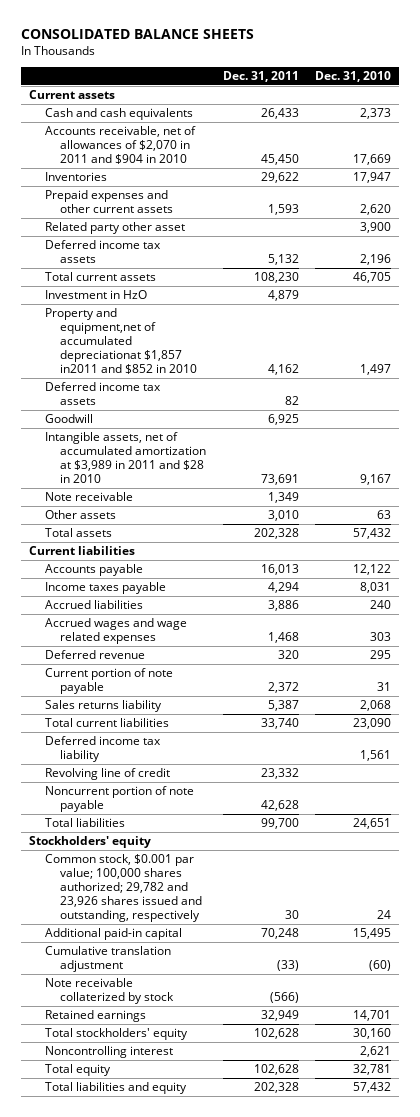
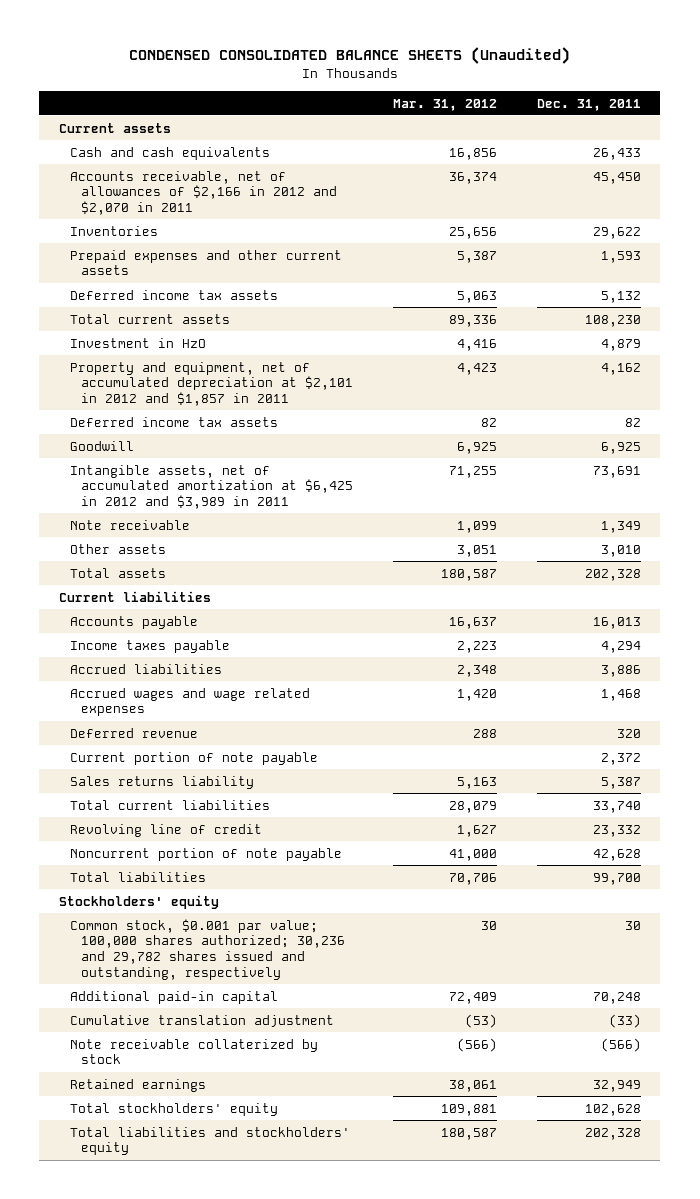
- CONSOLIDATED BALANCE SHEETS
+ CONDENSED CONSOLIDATED BALANCE SHEETS (Unaudited)
- | Dec. 31, 2011 | Dec. 31, 2010
+ | Mar. 31, 2012 | Dec. 31, 2011
- Accounts receivable, net of allowances of $2,070 in 2011 and $904 in 2010 | 45,450 | 17,669
+ Accounts receivable, net of allowances of $2,166 in 2012 and $2,070 in 2011 | 36,374 | 45,450
- Related party other asset | | 3,900
- Property and equipment,net of accumulated depreciationat $1,857 in2011 and $852 in 2010 | 4,162 | 1,497
+ Property and equipment, net of accumulated depreciation at $2,101 in 2012 and $1,857 in 2011 | 4,423 | 4,162
- Intangible assets, net of accumulated amortization at $3,989 in 2011 and $28 in 2010 | 73,691 | 9,167
+ Intangible assets, net of accumulated amortization at $6,425 in 2012 and $3,989 in 2011 | 71,255 | 73,691
- Deferred income tax liability | | 1,561
- Common stock, $0.001 par value; 100,000 shares authorized; 29,782 and 23,926 shares issued and outstanding, respectively | 30 | 24
+ Common stock, $0.001 par value; 100,000 shares authorized; 30,236 and 29,782 shares issued and outstanding, respectively | 30 | 30
- Noncontrolling interest | | 2,621
- Total equity | 102,628 | 32,781
- Total liabilities and equity | 202,328 | 57,432
+ Total liabilities and stockholders' equity | 180,587 | 202,328

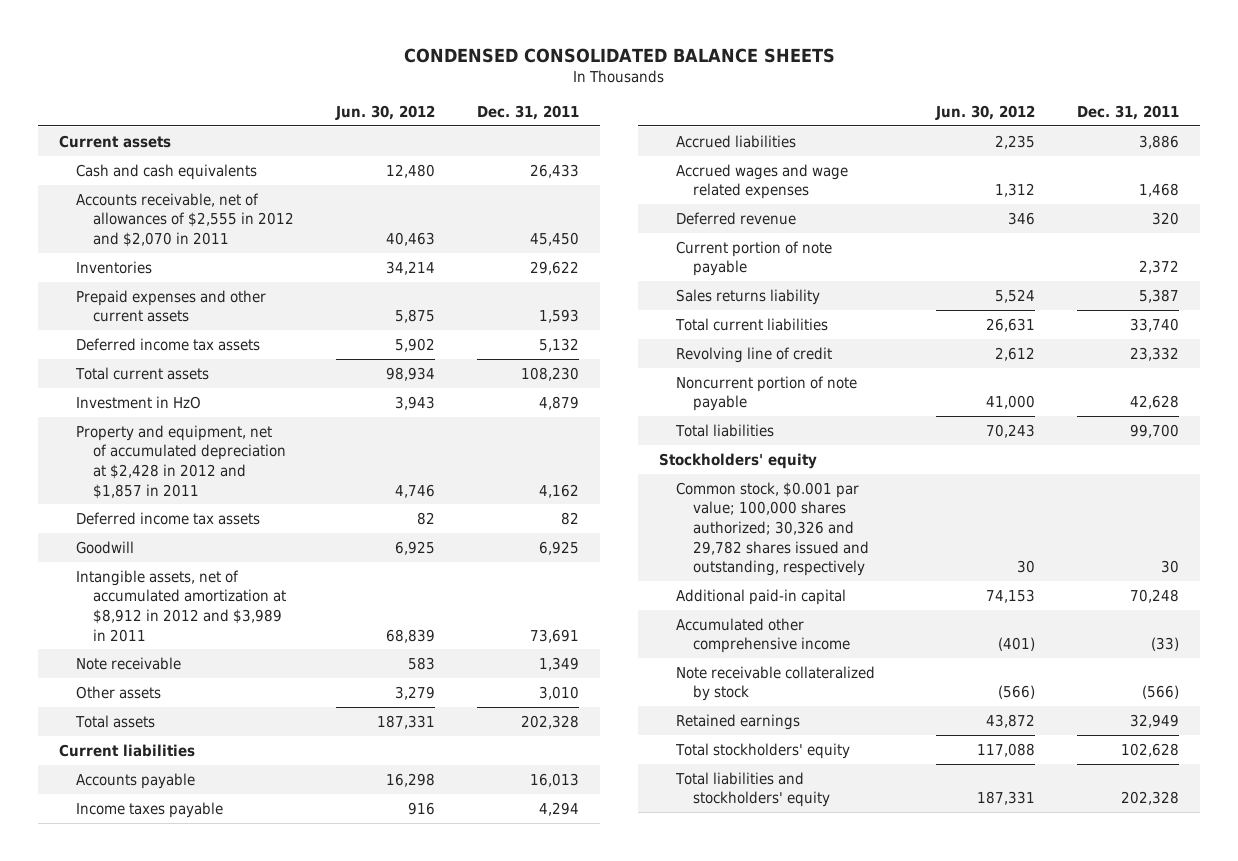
- CONDENSED CONSOLIDATED BALANCE SHEETS (Unaudited)
+ CONDENSED CONSOLIDATED BALANCE SHEETS
- | Mar. 31, 2012 | Dec. 31, 2011
+ | Jun. 30, 2012 | Dec. 31, 2011
- Accounts receivable, net of allowances of $2,166 in 2012 and $2,070 in 2011 | 36,374 | 45,450
+ Accounts receivable, net of allowances of $2,555 in 2012 and $2,070 in 2011 | 40,463 | 45,450
- Property and equipment, net of accumulated depreciation at $2,101 in 2012 and $1,857 in 2011 | 4,423 | 4,162
+ Property and equipment, net of accumulated depreciation at $2,428 in 2012 and $1,857 in 2011 | 4,746 | 4,162
- Intangible assets, net of accumulated amortization at $6,425 in 2012 and $3,989 in 2011 | 71,255 | 73,691
+ Intangible assets, net of accumulated amortization at $8,912 in 2012 and $3,989 in 2011 | 68,839 | 73,691
- Common stock, $0.001 par value; 100,000 shares authorized; 30,236 and 29,782 shares issued and outstanding, respectively | 30 | 30
+ Common stock, $0.001 par value; 100,000 shares authorized; 30,326 and 29,782 shares issued and outstanding, respectively | 30 | 30
- Cumulative translation adjustment | (53) | (33)
- Note receivable collaterized by stock | (566) | (566)
+ Accumulated other comprehensive income | (401) | (33)
+ Note receivable collateralized by stock | (566) | (566)

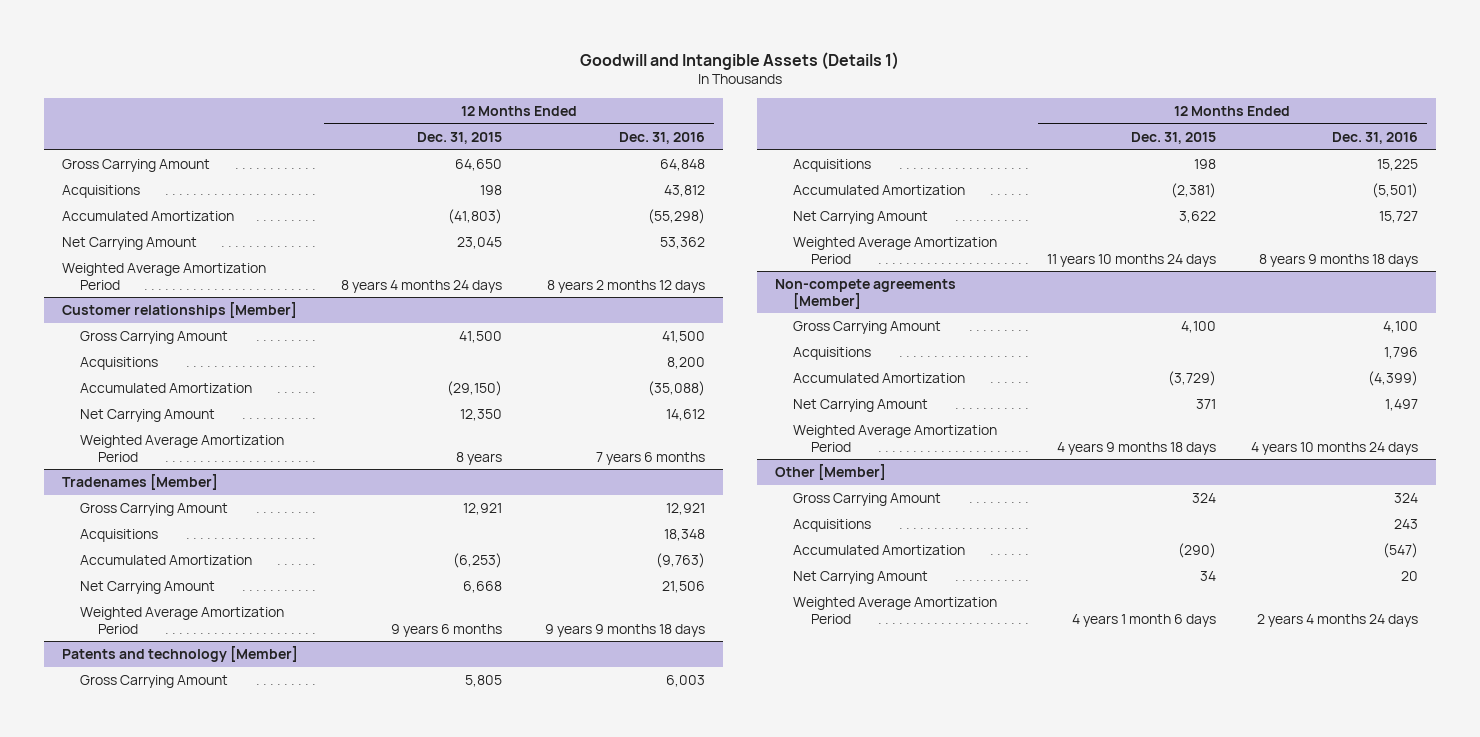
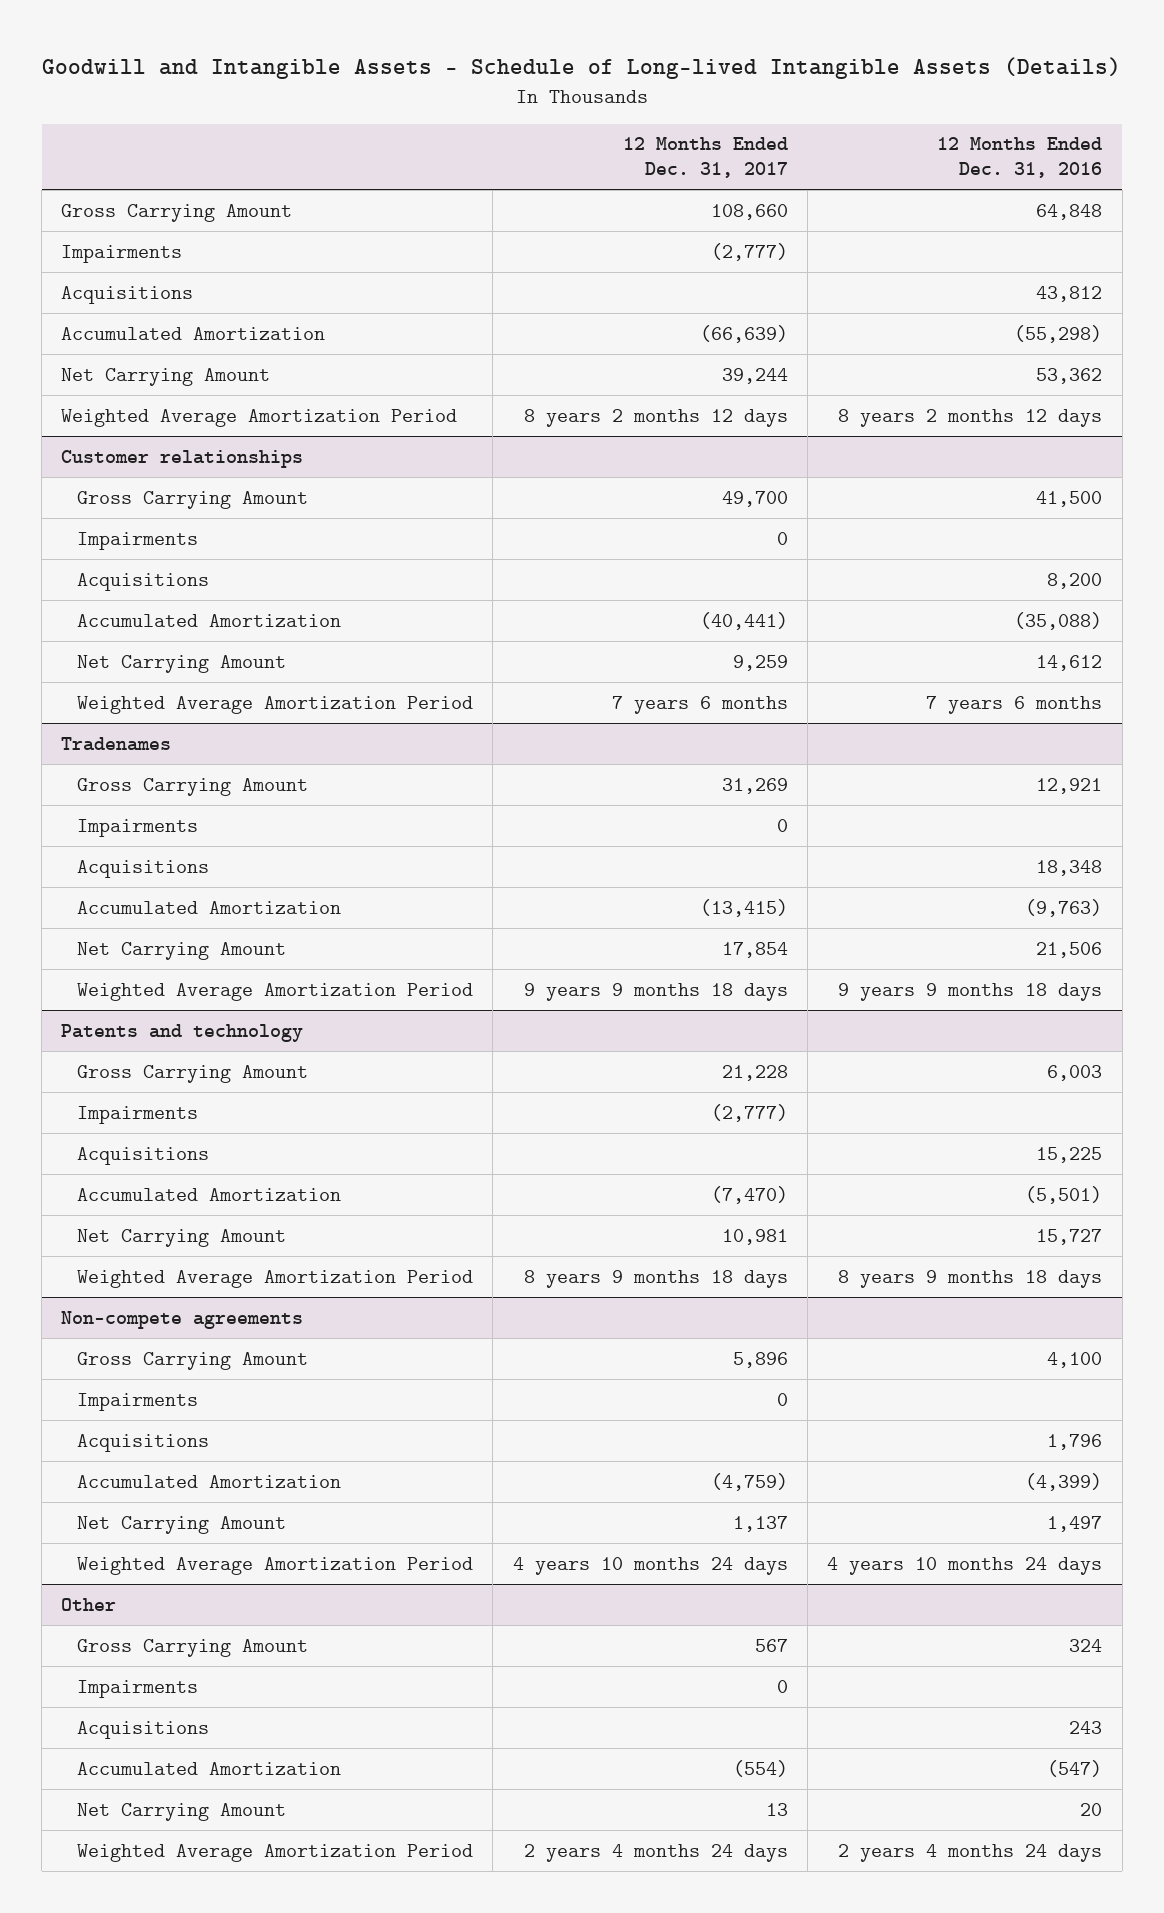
- Goodwill and Intangible Assets (Details 1)
+ Goodwill and Intangible Assets - Schedule of Long-lived Intangible Assets (Details)
- | 12 Months Ended Dec. 31, 2015 | 12 Months Ended Dec. 31, 2016
+ | 12 Months Ended Dec. 31, 2017 | 12 Months Ended Dec. 31, 2016
+ Impairments | (2,777) |
- Customer relationships [Member]
+ Customer relationships
+ Impairments | 0 |
- Tradenames [Member]
+ Tradenames
+ Impairments | 0 |
- Patents and technology [Member]
+ Patents and technology
+ Impairments | (2,777) |
- Non-compete agreements [Member]
+ Non-compete agreements
+ Impairments | 0 |
- Other [Member]
+ Other
+ Impairments | 0 |

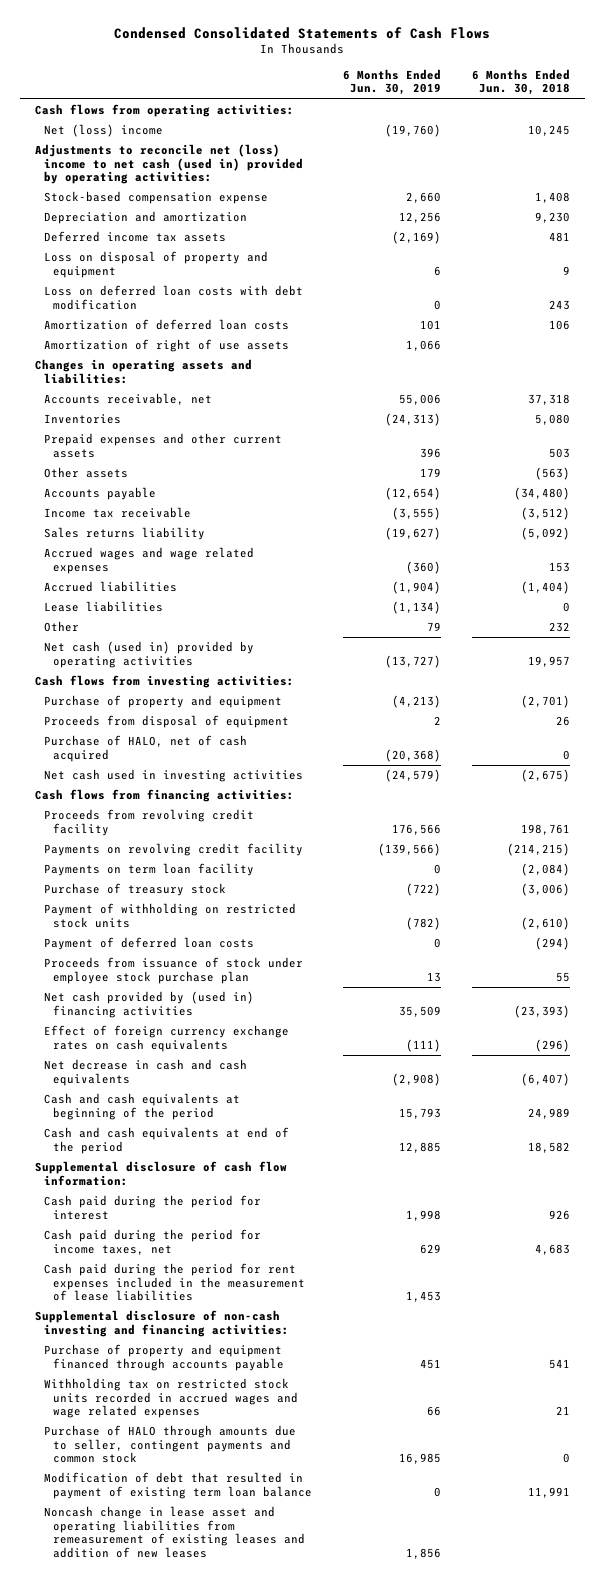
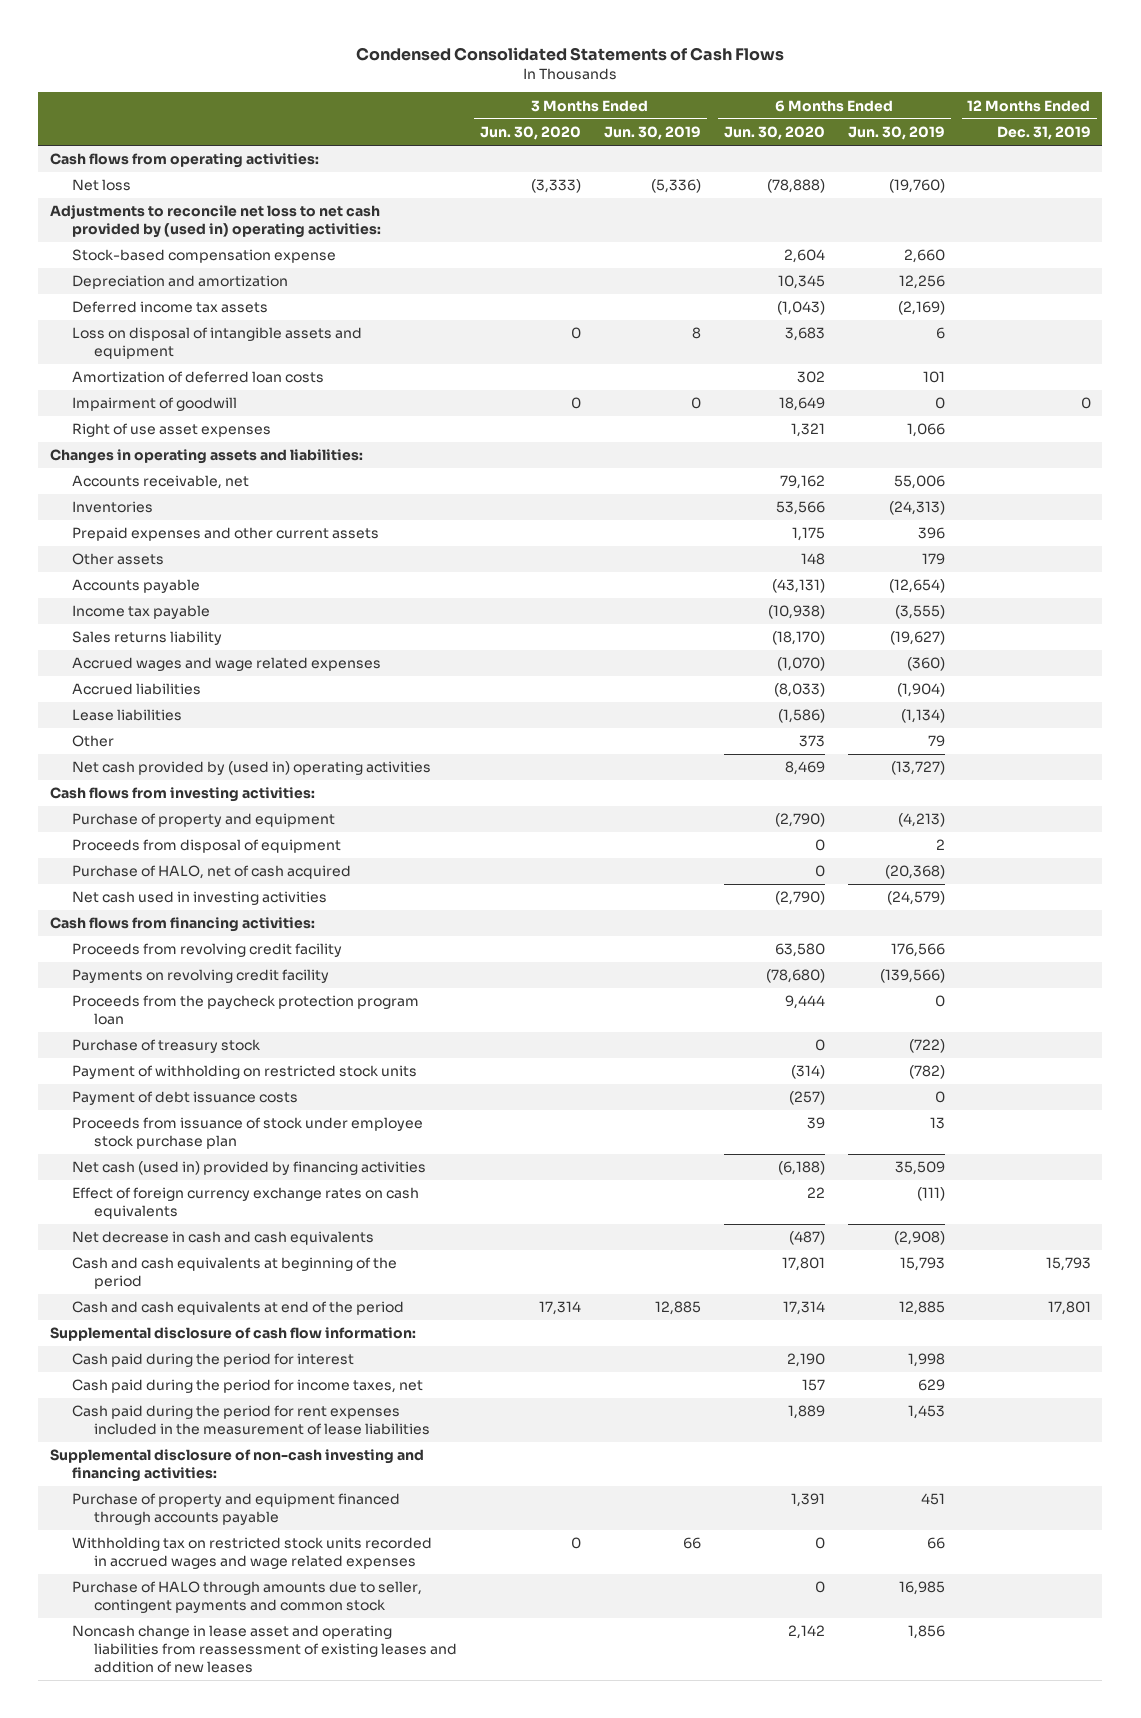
- | 6 Months Ended Jun. 30, 2019 | 6 Months Ended Jun. 30, 2018
+ | 3 Months Ended Jun. 30, 2020 | 3 Months Ended Jun. 30, 2019 | 6 Months Ended Jun. 30, 2020 | 6 Months Ended Jun. 30, 2019 | 12 Months Ended Dec. 31, 2019
- Net (loss) income | (19,760) | 10,245
- Adjustments to reconcile net (loss) income to net cash (used in) provided by operating activities:
+ Net loss | (3,333) | (5,336) | (78,888) | (19,760) |
+ Adjustments to reconcile net loss to net cash provided by (used in) operating activities:
- Loss on disposal of property and equipment | 6 | 9
- Loss on deferred loan costs with debt modification | 0 | 243
+ Loss on disposal of intangible assets and equipment | 0 | 8 | 3,683 | 6 |
- Amortization of right of use assets | 1,066 |
+ Impairment of goodwill | 0 | 0 | 18,649 | 0 | 0
+ Right of use asset expenses | | | 1,321 | 1,066 |
- Income tax receivable | (3,555) | (3,512)
+ Income tax payable | | | (10,938) | (3,555) |
- Net cash (used in) provided by operating activities | (13,727) | 19,957
+ Net cash provided by (used in) operating activities | | | 8,469 | (13,727) |
- Payments on term loan facility | 0 | (2,084)
+ Proceeds from the paycheck protection program loan | | | 9,444 | 0 |
- Payment of deferred loan costs | 0 | (294)
+ Payment of debt issuance costs | | | (257) | 0 |
- Net cash provided by (used in) financing activities | 35,509 | (23,393)
+ Net cash (used in) provided by financing activities | | | (6,188) | 35,509 |
- Modification of debt that resulted in payment of existing term loan balance | 0 | 11,991
- Noncash change in lease asset and operating liabilities from remeasurement of existing leases and addition of new leases | 1,856 |
+ Noncash change in lease asset and operating liabilities from reassessment of existing leases and addition of new leases | | | 2,142 | 1,856 |

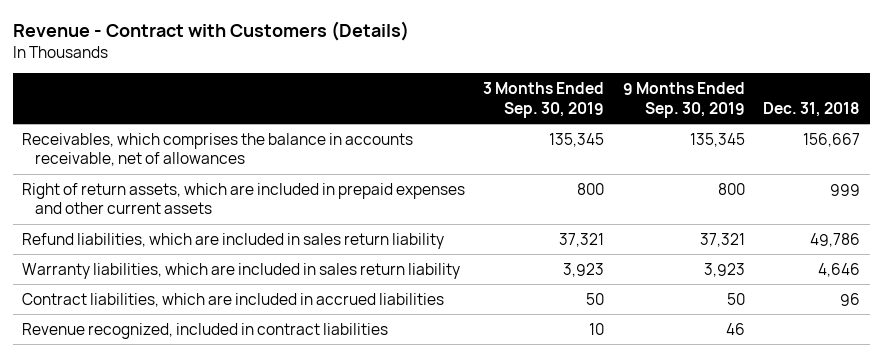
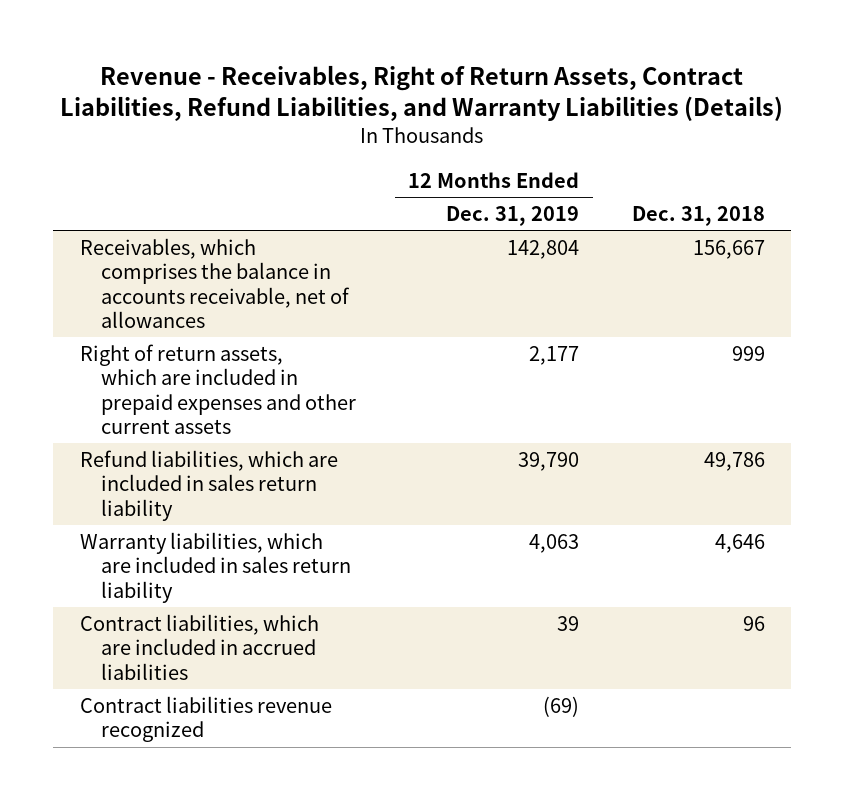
- Revenue - Contract with Customers (Details)
+ Revenue - Receivables, Right of Return Assets, Contract Liabilities, Refund Liabilities, and Warranty Liabilities (Details)
- | 3 Months Ended Sep. 30, 2019 | 9 Months Ended Sep. 30, 2019 | Dec. 31, 2018
+ | 12 Months Ended Dec. 31, 2019 | Dec. 31, 2018
- Revenue recognized, included in contract liabilities | 10 | 46 |
+ Contract liabilities revenue recognized | (69) |

